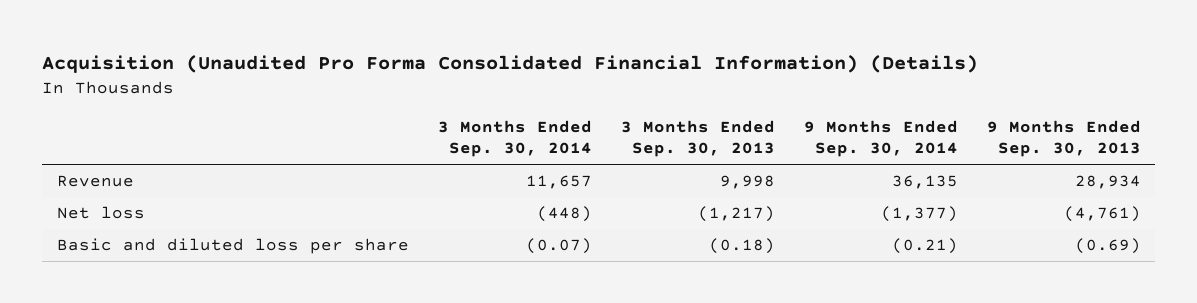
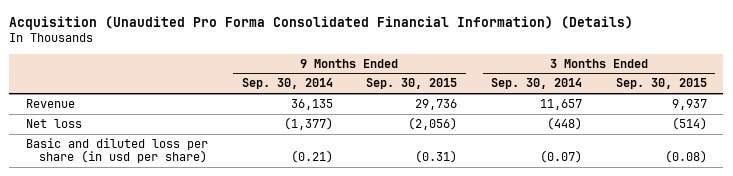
- | 3 Months Ended Sep. 30, 2014 | 3 Months Ended Sep. 30, 2013 | 9 Months Ended Sep. 30, 2014 | 9 Months Ended Sep. 30, 2013
+ | 9 Months Ended Sep. 30, 2014 | 9 Months Ended Sep. 30, 2015 | 3 Months Ended Sep. 30, 2014 | 3 Months Ended Sep. 30, 2015
- Basic and diluted loss per share | (0.07) | (0.18) | (0.21) | (0.69)
+ Basic and diluted loss per share (in usd per share) | (0.21) | (0.31) | (0.07) | (0.08)

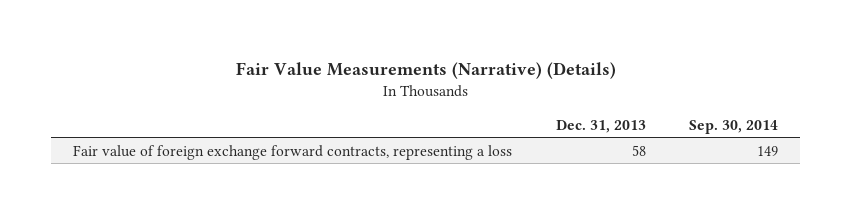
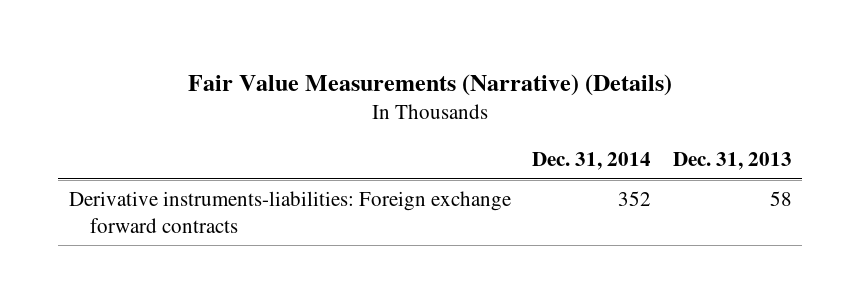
- | Dec. 31, 2013 | Sep. 30, 2014
+ | Dec. 31, 2014 | Dec. 31, 2013
- Fair value of foreign exchange forward contracts, representing a loss | 58 | 149
+ Derivative instruments-liabilities: Foreign exchange forward contracts | 352 | 58

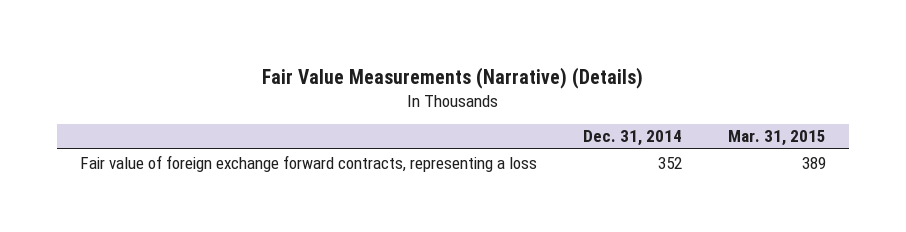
- | Dec. 31, 2014 | Dec. 31, 2013
+ | Dec. 31, 2014 | Mar. 31, 2015
- Derivative instruments-liabilities: Foreign exchange forward contracts | 352 | 58
+ Fair value of foreign exchange forward contracts, representing a loss | 352 | 389

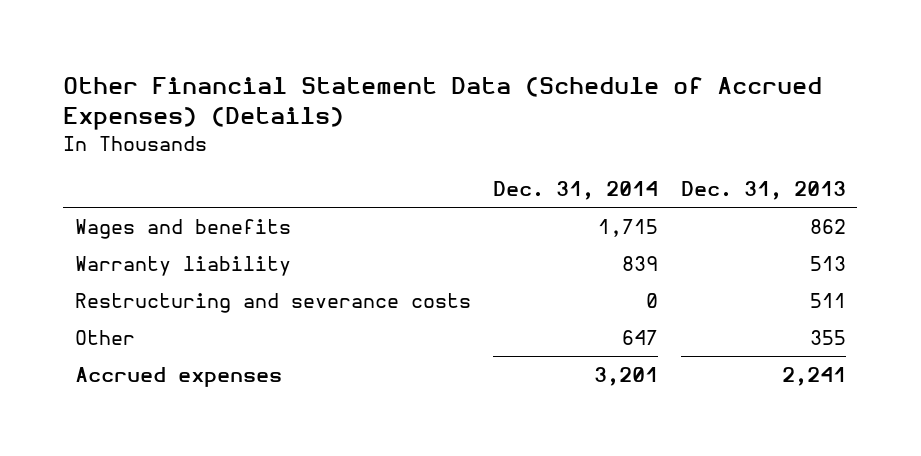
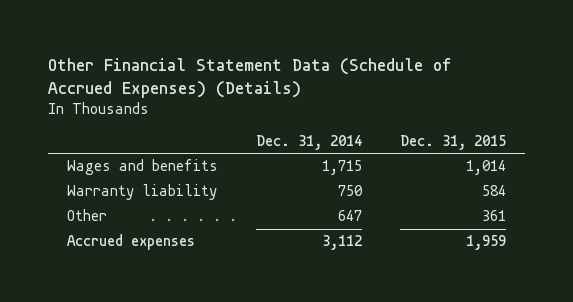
- | Dec. 31, 2014 | Dec. 31, 2013
+ | Dec. 31, 2014 | Dec. 31, 2015
- Warranty liability | 839 | 513
- Restructuring and severance costs | 0 | 511
+ Warranty liability | 750 | 584
- Accrued expenses | 3,201 | 2,241
+ Accrued expenses | 3,112 | 1,959

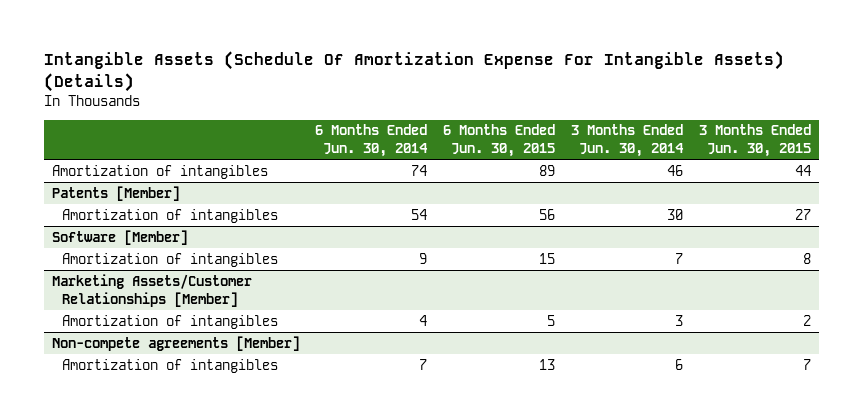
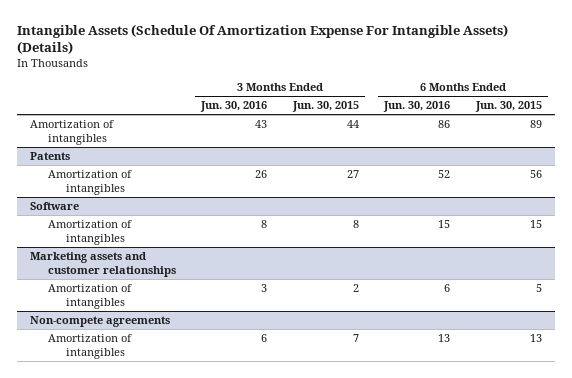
- | 6 Months Ended Jun. 30, 2014 | 6 Months Ended Jun. 30, 2015 | 3 Months Ended Jun. 30, 2014 | 3 Months Ended Jun. 30, 2015
+ | 3 Months Ended Jun. 30, 2016 | 3 Months Ended Jun. 30, 2015 | 6 Months Ended Jun. 30, 2016 | 6 Months Ended Jun. 30, 2015
- Patents [Member]
+ Patents
- Software [Member]
+ Software
- Marketing Assets/Customer Relationships [Member]
+ Marketing assets and customer relationships
- Non-compete agreements [Member]
+ Non-compete agreements

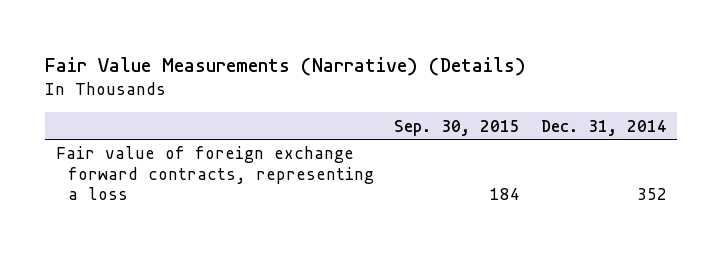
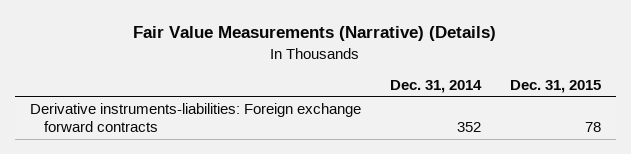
- | Sep. 30, 2015 | Dec. 31, 2014
+ | Dec. 31, 2014 | Dec. 31, 2015
- Fair value of foreign exchange forward contracts, representing a loss | 184 | 352
+ Derivative instruments-liabilities: Foreign exchange forward contracts | 352 | 78

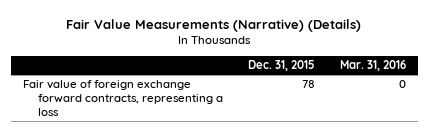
- | Dec. 31, 2014 | Dec. 31, 2015
+ | Dec. 31, 2015 | Mar. 31, 2016
- Derivative instruments-liabilities: Foreign exchange forward contracts | 352 | 78
+ Fair value of foreign exchange forward contracts, representing a loss | 78 | 0

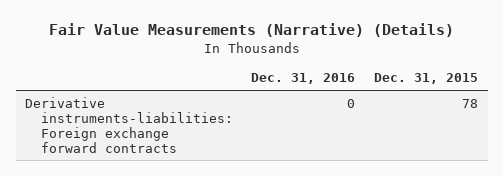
- | Dec. 31, 2015 | Mar. 31, 2016
+ | Dec. 31, 2016 | Dec. 31, 2015
- Fair value of foreign exchange forward contracts, representing a loss | 78 | 0
+ Derivative instruments-liabilities: Foreign exchange forward contracts | 0 | 78

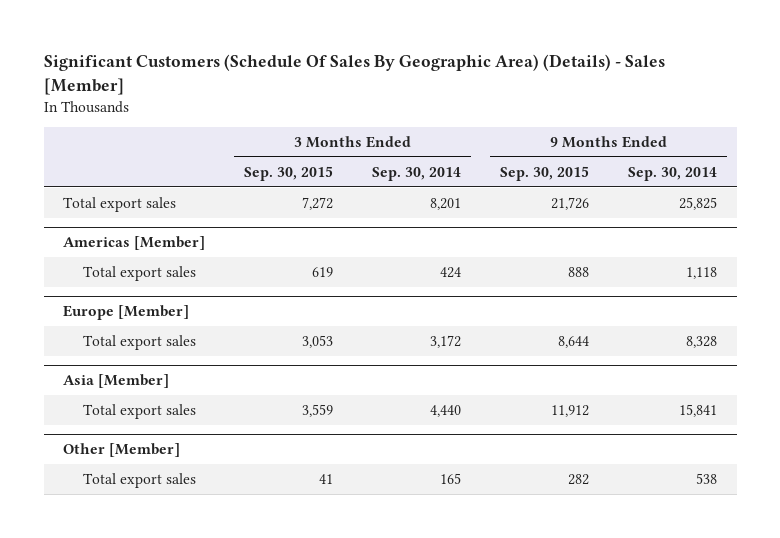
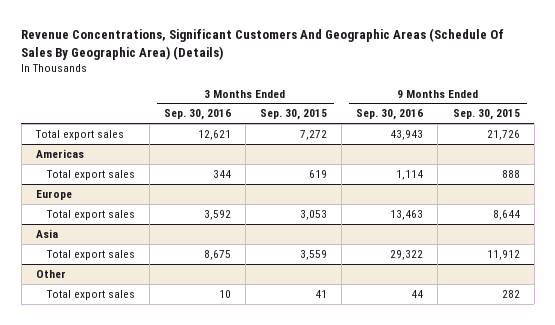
- Significant Customers (Schedule Of Sales By Geographic Area) (Details) - Sales [Member]
+ Revenue Concentrations, Significant Customers And Geographic Areas (Schedule Of Sales By Geographic Area) (Details)
- | 3 Months Ended Sep. 30, 2015 | 3 Months Ended Sep. 30, 2014 | 9 Months Ended Sep. 30, 2015 | 9 Months Ended Sep. 30, 2014
+ | 3 Months Ended Sep. 30, 2016 | 3 Months Ended Sep. 30, 2015 | 9 Months Ended Sep. 30, 2016 | 9 Months Ended Sep. 30, 2015
- Americas [Member]
+ Americas
- Europe [Member]
+ Europe
- Asia [Member]
+ Asia
- Other [Member]
+ Other

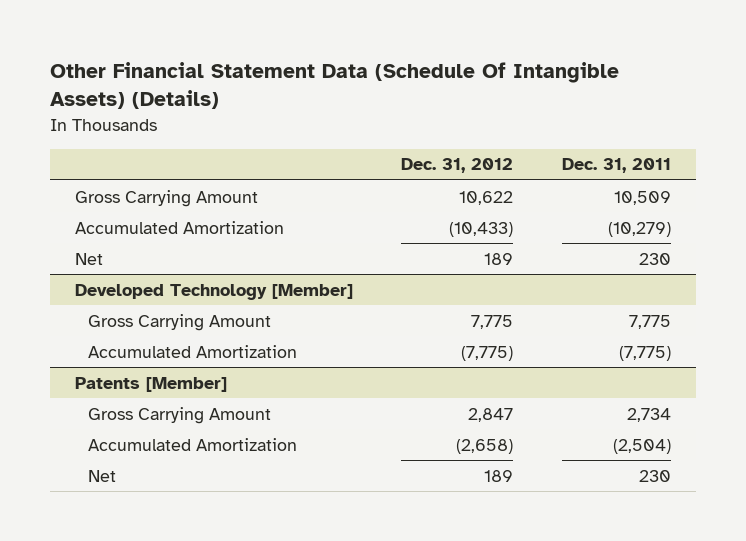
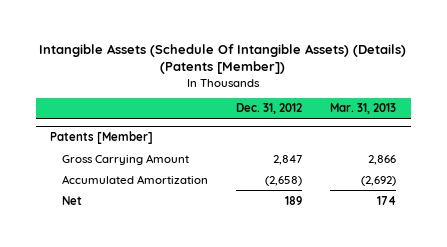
- Other Financial Statement Data (Schedule Of Intangible Assets) (Details)
+ Intangible Assets (Schedule Of Intangible Assets) (Details) (Patents [Member])
- | Dec. 31, 2012 | Dec. 31, 2011
+ | Dec. 31, 2012 | Mar. 31, 2013
- Gross Carrying Amount | 10,622 | 10,509
- Accumulated Amortization | (10,433) | (10,279)
- Net | 189 | 230
- Developed Technology [Member]
- Gross Carrying Amount | 7,775 | 7,775
- Accumulated Amortization | (7,775) | (7,775)

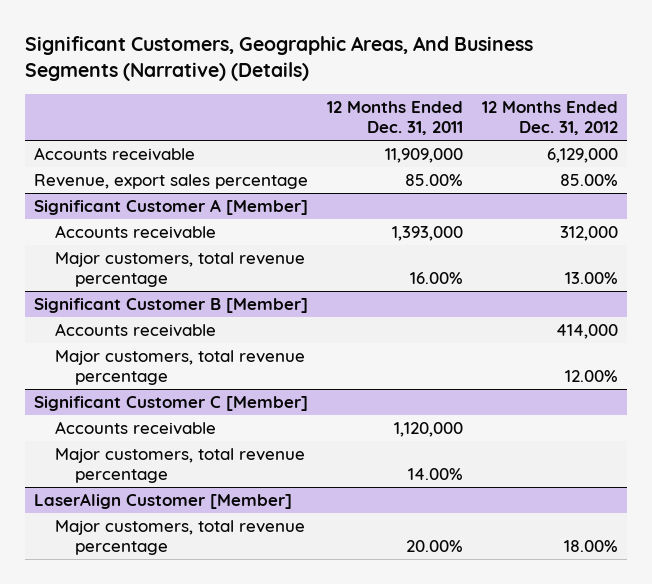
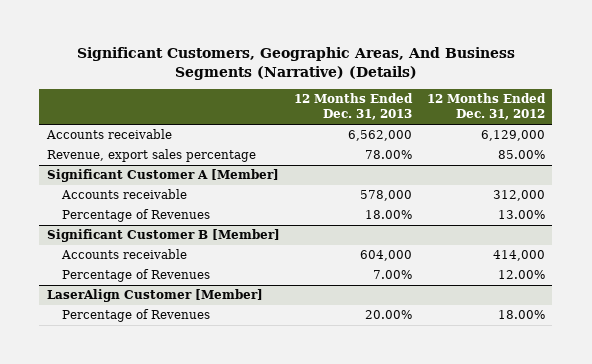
- | 12 Months Ended Dec. 31, 2011 | 12 Months Ended Dec. 31, 2012
+ | 12 Months Ended Dec. 31, 2013 | 12 Months Ended Dec. 31, 2012
@ Significant Customer A [Member]
- Major customers, total revenue percentage | 16.00% | 13.00%
+ Percentage of Revenues | 18.00% | 13.00%
@ Significant Customer B [Member]
- Major customers, total revenue percentage | | 12.00%
- Significant Customer C [Member]
- Accounts receivable | 1,120,000 |
- Major customers, total revenue percentage | 14.00% |
@ Significant Customer B [Member]
+ Percentage of Revenues | 7.00% | 12.00%
@ LaserAlign Customer [Member]
- Major customers, total revenue percentage | 20.00% | 18.00%
+ Percentage of Revenues | 20.00% | 18.00%

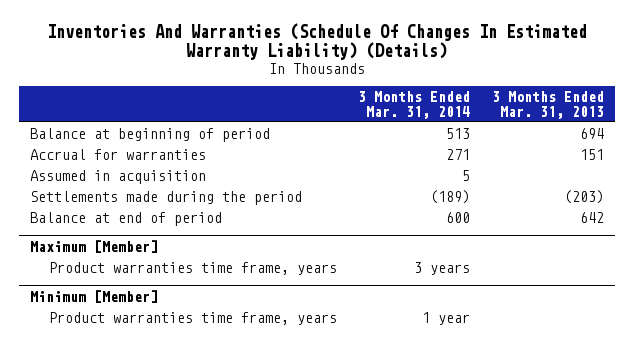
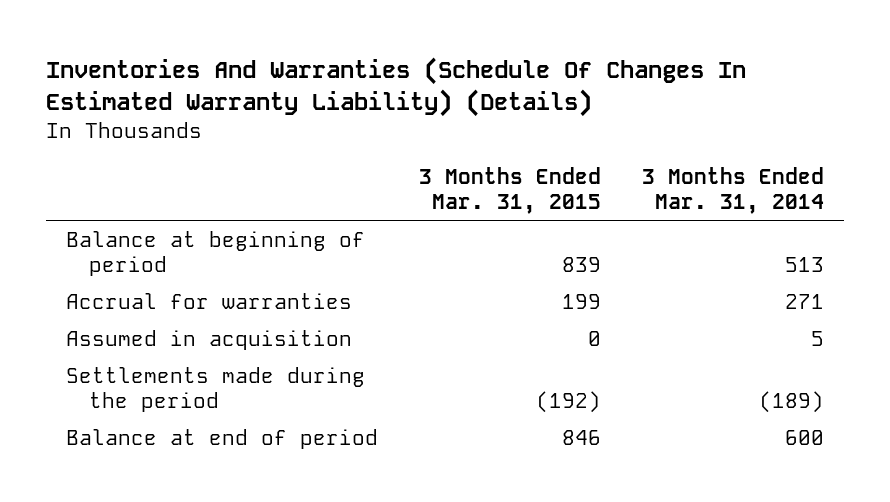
- | 3 Months Ended Mar. 31, 2014 | 3 Months Ended Mar. 31, 2013
+ | 3 Months Ended Mar. 31, 2015 | 3 Months Ended Mar. 31, 2014
- Maximum [Member]
- Product warranties time frame, years | 3 years |
- Minimum [Member]
- Product warranties time frame, years | 1 year |

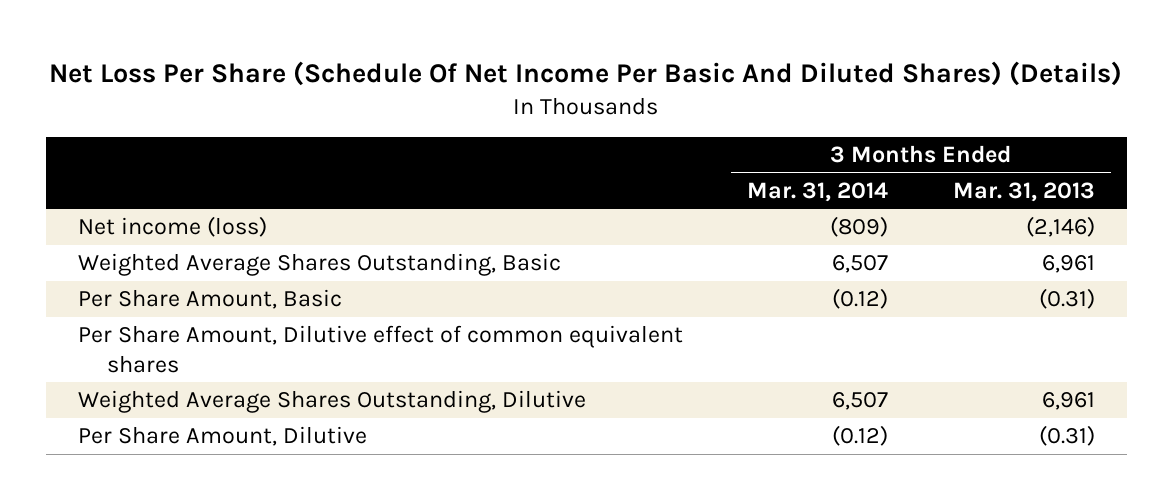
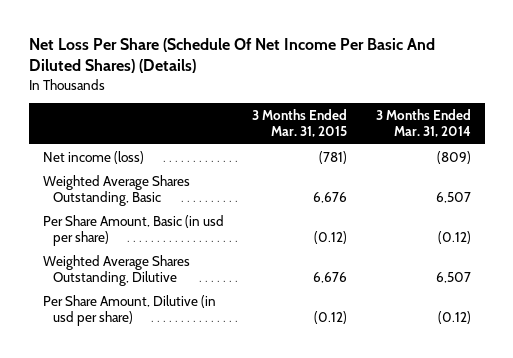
- | 3 Months Ended Mar. 31, 2014 | 3 Months Ended Mar. 31, 2013
+ | 3 Months Ended Mar. 31, 2015 | 3 Months Ended Mar. 31, 2014
- Per Share Amount, Basic | (0.12) | (0.31)
- Per Share Amount, Dilutive effect of common equivalent shares
+ Per Share Amount, Basic (in usd per share) | (0.12) | (0.12)
- Per Share Amount, Dilutive | (0.12) | (0.31)
+ Per Share Amount, Dilutive (in usd per share) | (0.12) | (0.12)

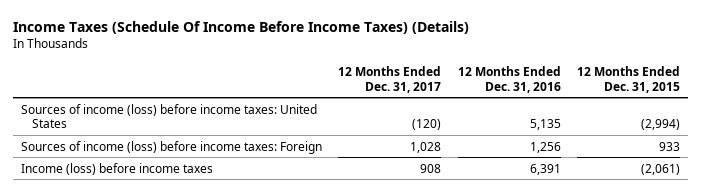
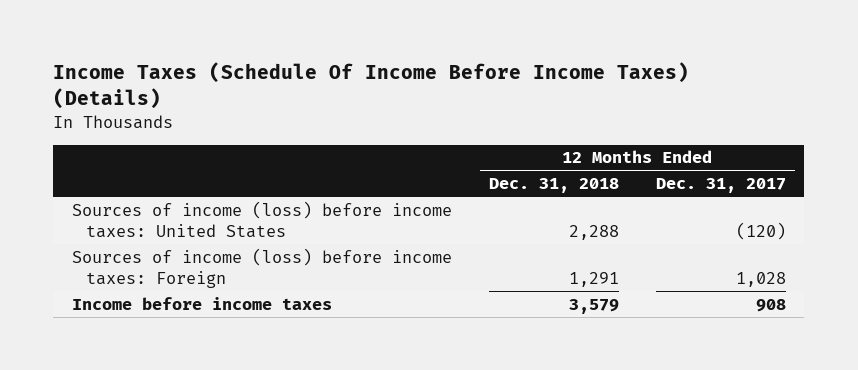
- | 12 Months Ended Dec. 31, 2017 | 12 Months Ended Dec. 31, 2016 | 12 Months Ended Dec. 31, 2015
+ | 12 Months Ended Dec. 31, 2018 | 12 Months Ended Dec. 31, 2017
- Income (loss) before income taxes | 908 | 6,391 | (2,061)
+ Income before income taxes | 3,579 | 908

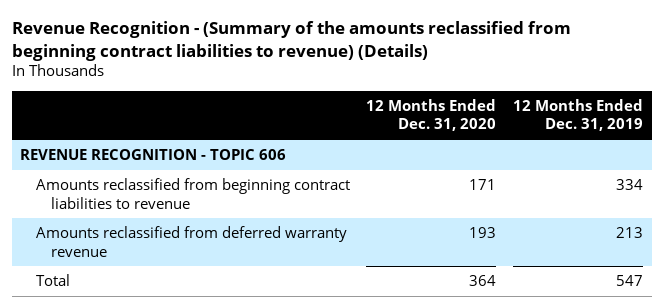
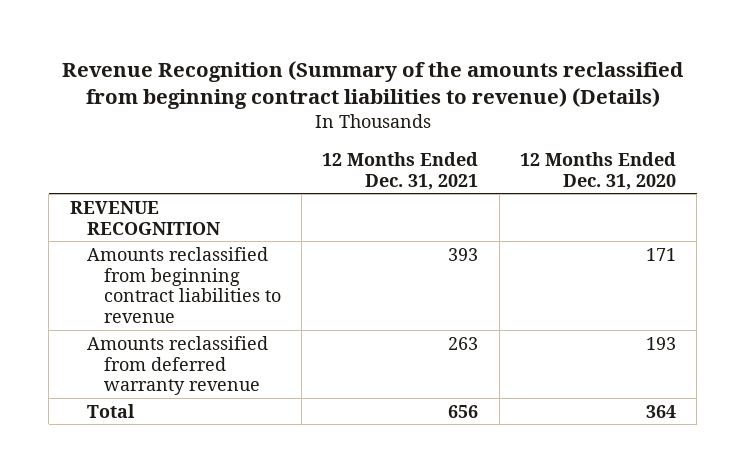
- Revenue Recognition - (Summary of the amounts reclassified from beginning contract liabilities to revenue) (Details)
+ Revenue Recognition (Summary of the amounts reclassified from beginning contract liabilities to revenue) (Details)
- | 12 Months Ended Dec. 31, 2020 | 12 Months Ended Dec. 31, 2019
+ | 12 Months Ended Dec. 31, 2021 | 12 Months Ended Dec. 31, 2020
- REVENUE RECOGNITION - TOPIC 606
+ REVENUE RECOGNITION

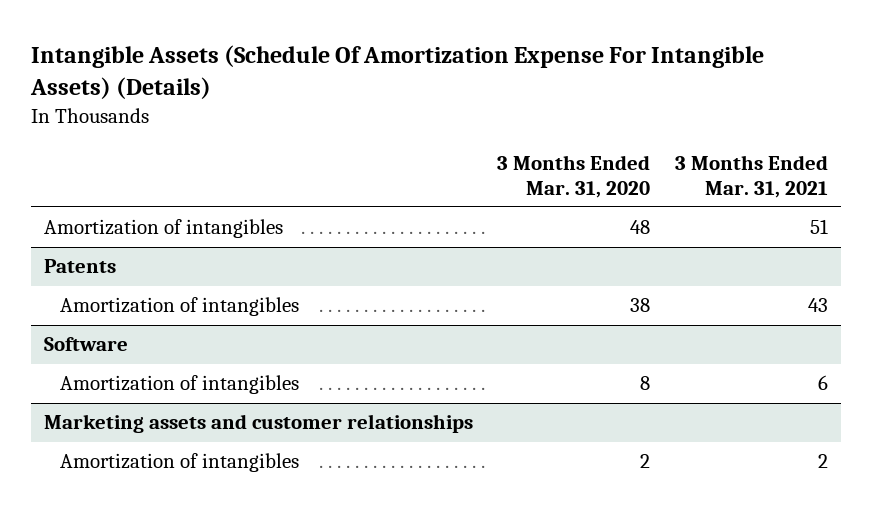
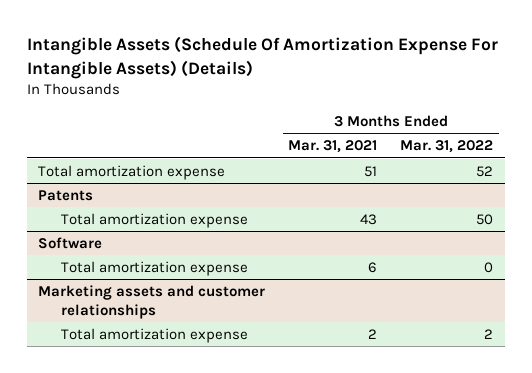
- | 3 Months Ended Mar. 31, 2020 | 3 Months Ended Mar. 31, 2021
+ | 3 Months Ended Mar. 31, 2021 | 3 Months Ended Mar. 31, 2022
- Amortization of intangibles | 48 | 51
+ Total amortization expense | 51 | 52
@ Patents
- Amortization of intangibles | 38 | 43
+ Total amortization expense | 43 | 50
@ Software
- Amortization of intangibles | 8 | 6
+ Total amortization expense | 6 | 0
@ Marketing assets and customer relationships
- Amortization of intangibles | 2 | 2
+ Total amortization expense | 2 | 2

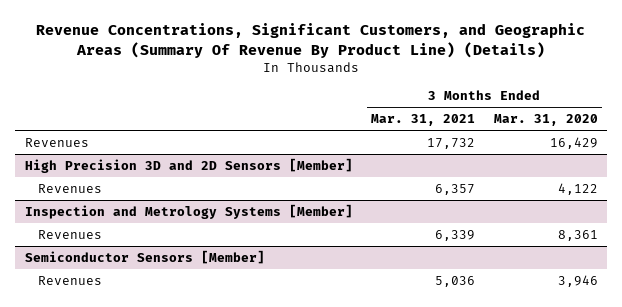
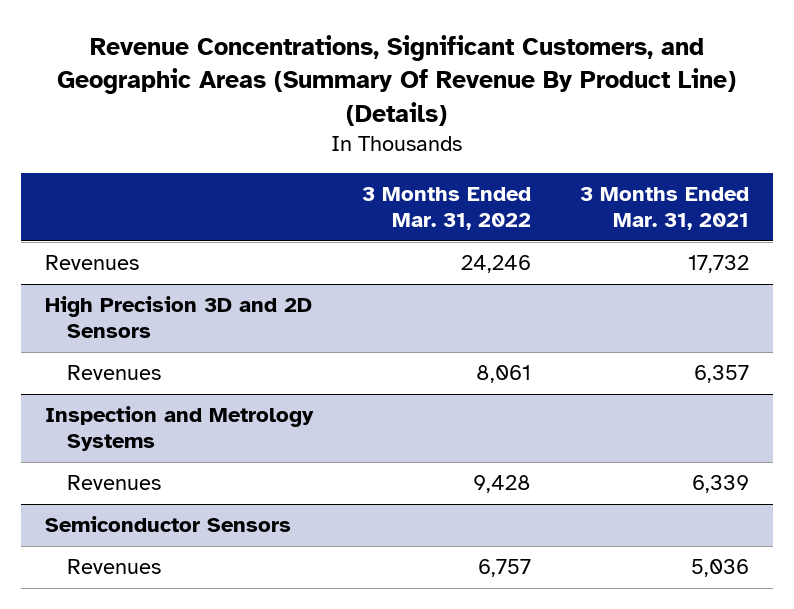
- | 3 Months Ended Mar. 31, 2021 | 3 Months Ended Mar. 31, 2020
+ | 3 Months Ended Mar. 31, 2022 | 3 Months Ended Mar. 31, 2021
- High Precision 3D and 2D Sensors [Member]
+ High Precision 3D and 2D Sensors
- Inspection and Metrology Systems [Member]
+ Inspection and Metrology Systems
- Semiconductor Sensors [Member]
+ Semiconductor Sensors

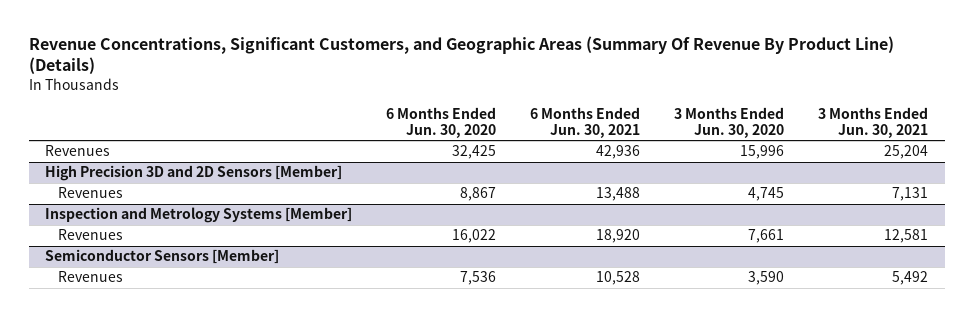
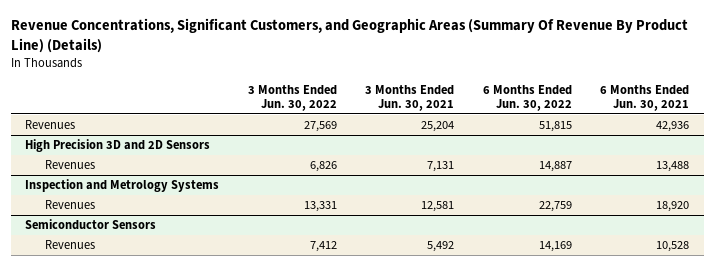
- | 6 Months Ended Jun. 30, 2020 | 6 Months Ended Jun. 30, 2021 | 3 Months Ended Jun. 30, 2020 | 3 Months Ended Jun. 30, 2021
+ | 3 Months Ended Jun. 30, 2022 | 3 Months Ended Jun. 30, 2021 | 6 Months Ended Jun. 30, 2022 | 6 Months Ended Jun. 30, 2021
- High Precision 3D and 2D Sensors [Member]
+ High Precision 3D and 2D Sensors
- Inspection and Metrology Systems [Member]
+ Inspection and Metrology Systems
- Semiconductor Sensors [Member]
+ Semiconductor Sensors

